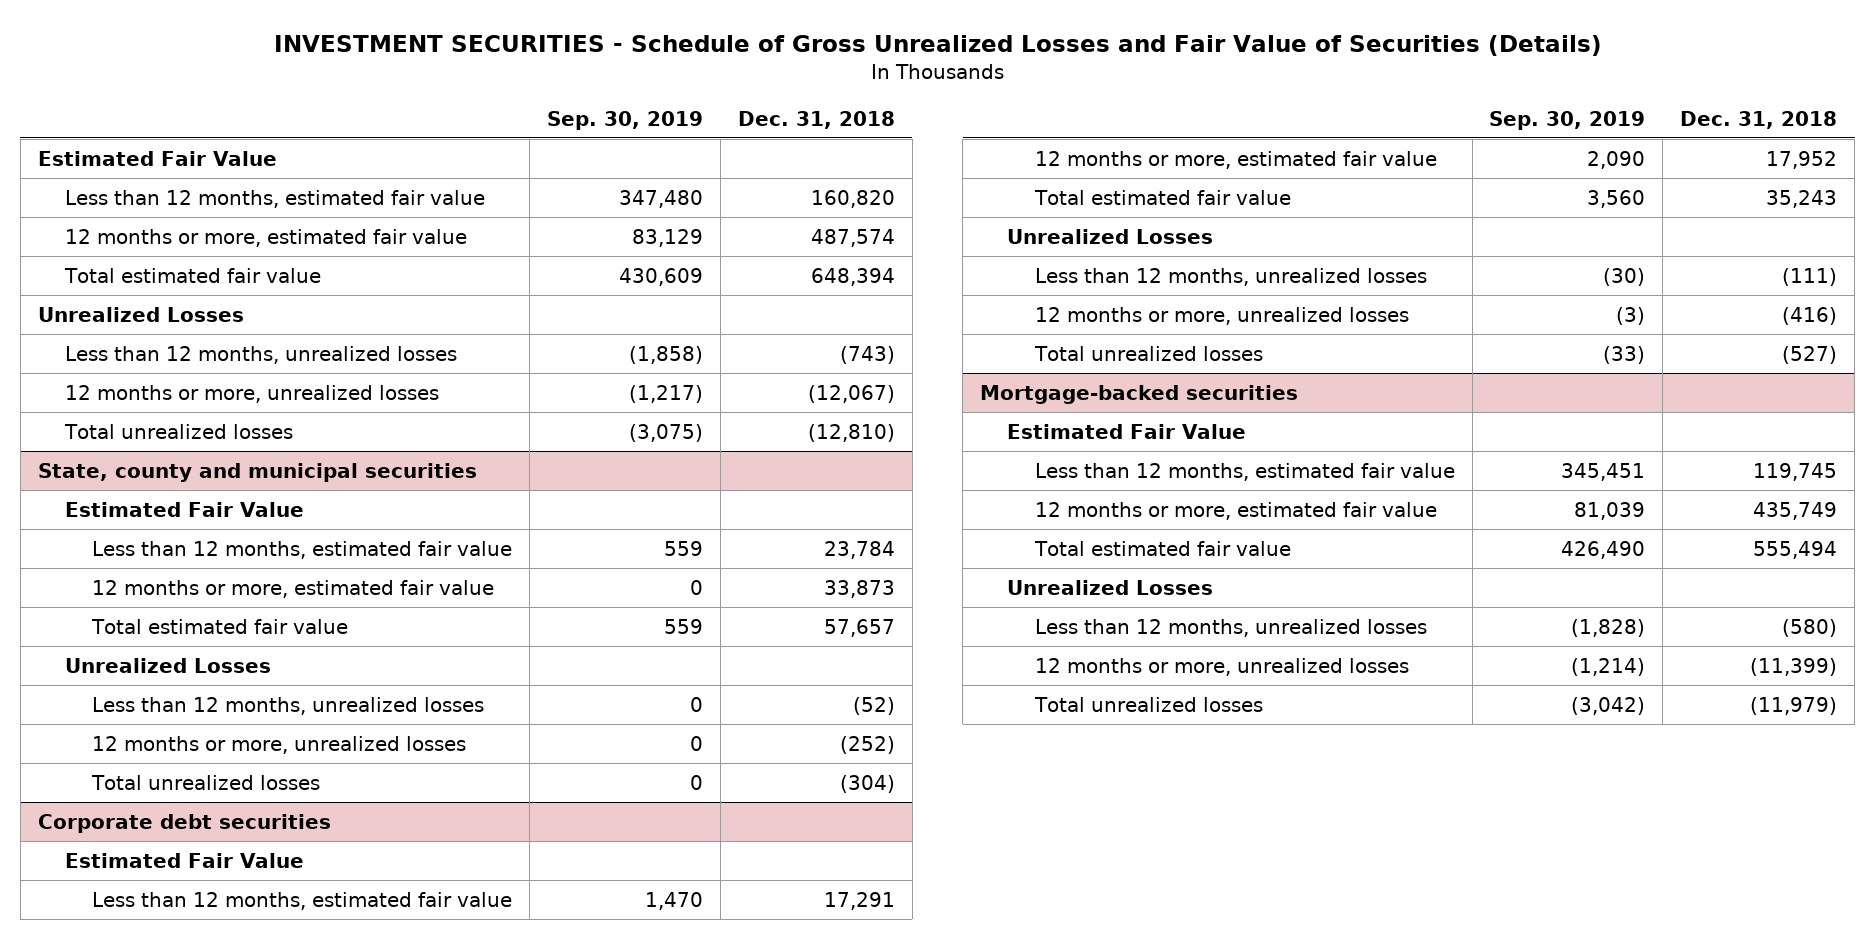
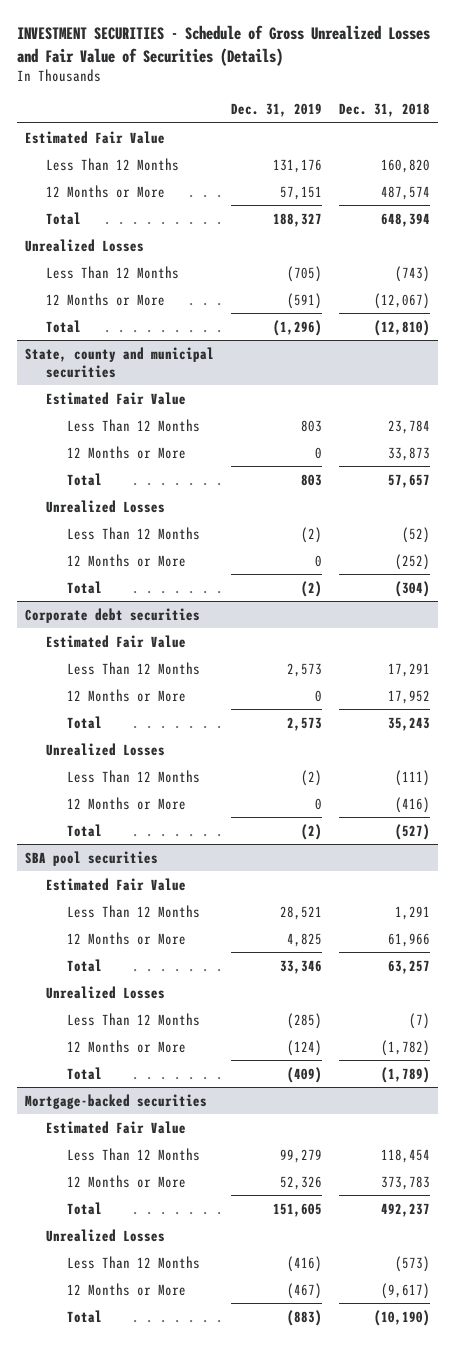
- | Sep. 30, 2019 | Dec. 31, 2018
+ | Dec. 31, 2019 | Dec. 31, 2018
- Less than 12 months, estimated fair value | 347,480 | 160,820
- 12 months or more, estimated fair value | 83,129 | 487,574
- Total estimated fair value | 430,609 | 648,394
+ Less Than 12 Months | 131,176 | 160,820
+ 12 Months or More | 57,151 | 487,574
+ Total | 188,327 | 648,394
- Less than 12 months, unrealized losses | (1,858) | (743)
- 12 months or more, unrealized losses | (1,217) | (12,067)
- Total unrealized losses | (3,075) | (12,810)
+ Less Than 12 Months | (705) | (743)
+ 12 Months or More | (591) | (12,067)
+ Total | (1,296) | (12,810)
@ State, county and municipal securities
- Less than 12 months, estimated fair value | 559 | 23,784
- 12 months or more, estimated fair value | 0 | 33,873
- Total estimated fair value | 559 | 57,657
+ Less Than 12 Months | 803 | 23,784
+ 12 Months or More | 0 | 33,873
+ Total | 803 | 57,657
- Less than 12 months, unrealized losses | 0 | (52)
- 12 months or more, unrealized losses | 0 | (252)
- Total unrealized losses | 0 | (304)
+ Less Than 12 Months | (2) | (52)
+ 12 Months or More | 0 | (252)
+ Total | (2) | (304)
@ Corporate debt securities
- Less than 12 months, estimated fair value | 1,470 | 17,291
- 12 months or more, estimated fair value | 2,090 | 17,952
- Total estimated fair value | 3,560 | 35,243
+ Less Than 12 Months | 2,573 | 17,291
+ 12 Months or More | 0 | 17,952
+ Total | 2,573 | 35,243
- Less than 12 months, unrealized losses | (30) | (111)
- 12 months or more, unrealized losses | (3) | (416)
- Total unrealized losses | (33) | (527)
+ Less Than 12 Months | (2) | (111)
+ 12 Months or More | 0 | (416)
+ Total | (2) | (527)
+ SBA pool securities
+ Estimated Fair Value
+ Less Than 12 Months | 28,521 | 1,291
+ 12 Months or More | 4,825 | 61,966
+ Total | 33,346 | 63,257
+ Unrealized Losses
+ Less Than 12 Months | (285) | (7)
+ 12 Months or More | (124) | (1,782)
+ Total | (409) | (1,789)
@ Mortgage-backed securities
- Less than 12 months, estimated fair value | 345,451 | 119,745
- 12 months or more, estimated fair value | 81,039 | 435,749
- Total estimated fair value | 426,490 | 555,494
+ Less Than 12 Months | 99,279 | 118,454
+ 12 Months or More | 52,326 | 373,783
+ Total | 151,605 | 492,237
- Less than 12 months, unrealized losses | (1,828) | (580)
- 12 months or more, unrealized losses | (1,214) | (11,399)
- Total unrealized losses | (3,042) | (11,979)
+ Less Than 12 Months | (416) | (573)
+ 12 Months or More | (467) | (9,617)
+ Total | (883) | (10,190)

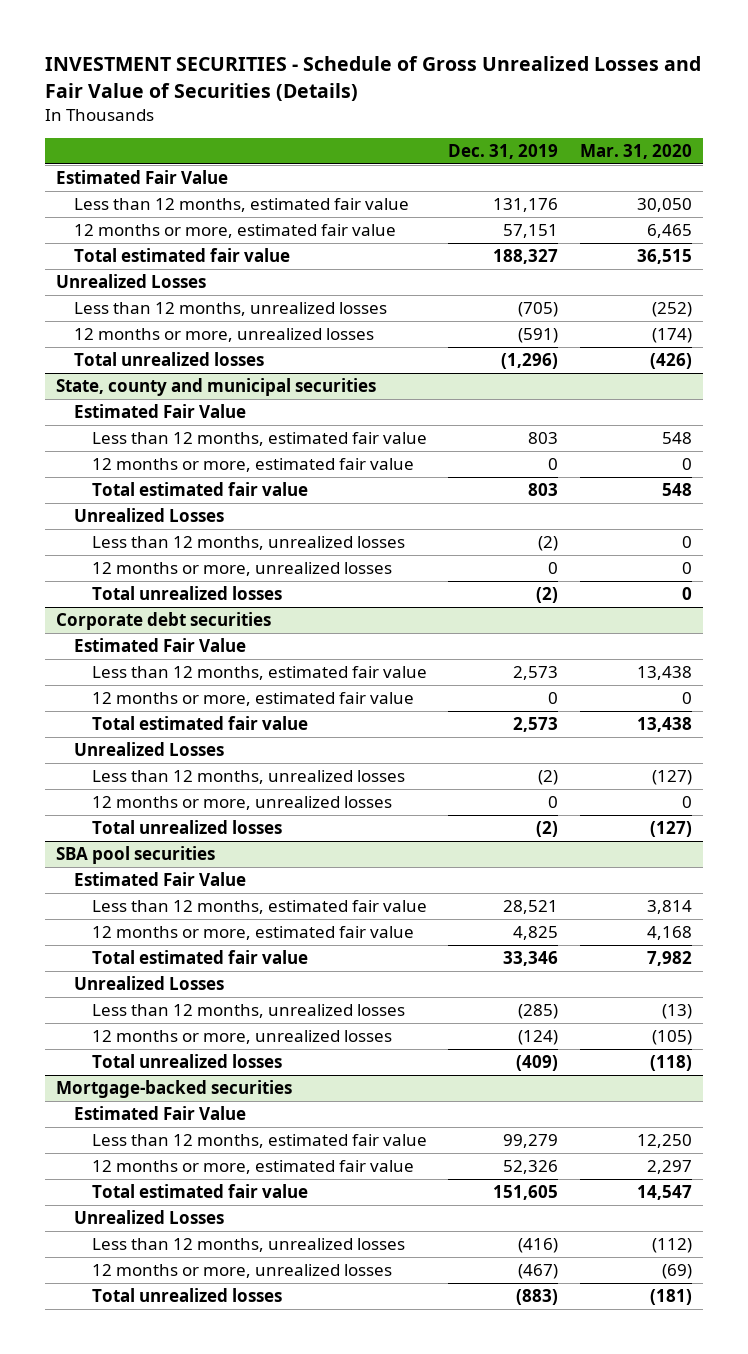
- | Dec. 31, 2019 | Dec. 31, 2018
+ | Dec. 31, 2019 | Mar. 31, 2020
- Less Than 12 Months | 131,176 | 160,820
- 12 Months or More | 57,151 | 487,574
- Total | 188,327 | 648,394
+ Less than 12 months, estimated fair value | 131,176 | 30,050
+ 12 months or more, estimated fair value | 57,151 | 6,465
+ Total estimated fair value | 188,327 | 36,515
- Less Than 12 Months | (705) | (743)
- 12 Months or More | (591) | (12,067)
- Total | (1,296) | (12,810)
+ Less than 12 months, unrealized losses | (705) | (252)
+ 12 months or more, unrealized losses | (591) | (174)
+ Total unrealized losses | (1,296) | (426)
@ State, county and municipal securities
- Less Than 12 Months | 803 | 23,784
- 12 Months or More | 0 | 33,873
- Total | 803 | 57,657
+ Less than 12 months, estimated fair value | 803 | 548
+ 12 months or more, estimated fair value | 0 | 0
+ Total estimated fair value | 803 | 548
- Less Than 12 Months | (2) | (52)
- 12 Months or More | 0 | (252)
- Total | (2) | (304)
+ Less than 12 months, unrealized losses | (2) | 0
+ 12 months or more, unrealized losses | 0 | 0
+ Total unrealized losses | (2) | 0
@ Corporate debt securities
- Less Than 12 Months | 2,573 | 17,291
- 12 Months or More | 0 | 17,952
- Total | 2,573 | 35,243
+ Less than 12 months, estimated fair value | 2,573 | 13,438
+ 12 months or more, estimated fair value | 0 | 0
+ Total estimated fair value | 2,573 | 13,438
- Less Than 12 Months | (2) | (111)
- 12 Months or More | 0 | (416)
- Total | (2) | (527)
+ Less than 12 months, unrealized losses | (2) | (127)
+ 12 months or more, unrealized losses | 0 | 0
+ Total unrealized losses | (2) | (127)
@ SBA pool securities
- Less Than 12 Months | 28,521 | 1,291
- 12 Months or More | 4,825 | 61,966
- Total | 33,346 | 63,257
+ Less than 12 months, estimated fair value | 28,521 | 3,814
+ 12 months or more, estimated fair value | 4,825 | 4,168
+ Total estimated fair value | 33,346 | 7,982
- Less Than 12 Months | (285) | (7)
- 12 Months or More | (124) | (1,782)
- Total | (409) | (1,789)
+ Less than 12 months, unrealized losses | (285) | (13)
+ 12 months or more, unrealized losses | (124) | (105)
+ Total unrealized losses | (409) | (118)
@ Mortgage-backed securities
- Less Than 12 Months | 99,279 | 118,454
- 12 Months or More | 52,326 | 373,783
- Total | 151,605 | 492,237
+ Less than 12 months, estimated fair value | 99,279 | 12,250
+ 12 months or more, estimated fair value | 52,326 | 2,297
+ Total estimated fair value | 151,605 | 14,547
- Less Than 12 Months | (416) | (573)
- 12 Months or More | (467) | (9,617)
- Total | (883) | (10,190)
+ Less than 12 months, unrealized losses | (416) | (112)
+ 12 months or more, unrealized losses | (467) | (69)
+ Total unrealized losses | (883) | (181)

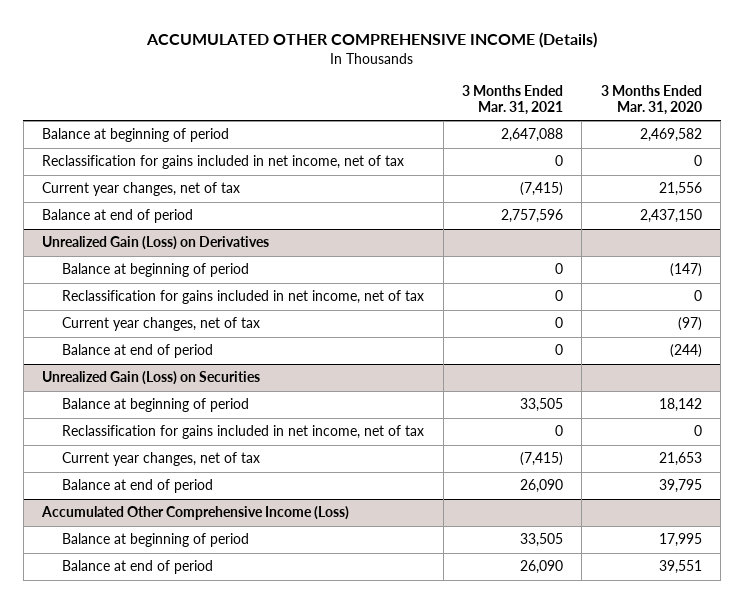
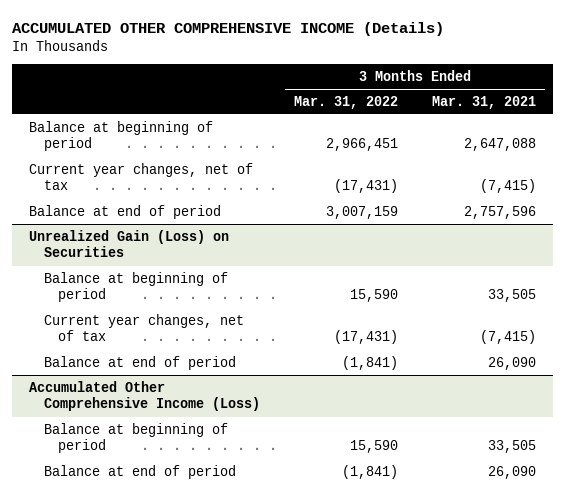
- | 3 Months Ended Mar. 31, 2021 | 3 Months Ended Mar. 31, 2020
+ | 3 Months Ended Mar. 31, 2022 | 3 Months Ended Mar. 31, 2021
- Reclassification for gains included in net income, net of tax | 0 | 0
- Unrealized Gain (Loss) on Derivatives
- Balance at beginning of period | 0 | (147)
- Reclassification for gains included in net income, net of tax | 0 | 0
- Current year changes, net of tax | 0 | (97)
- Balance at end of period | 0 | (244)
@ Unrealized Gain (Loss) on Securities
- Reclassification for gains included in net income, net of tax | 0 | 0

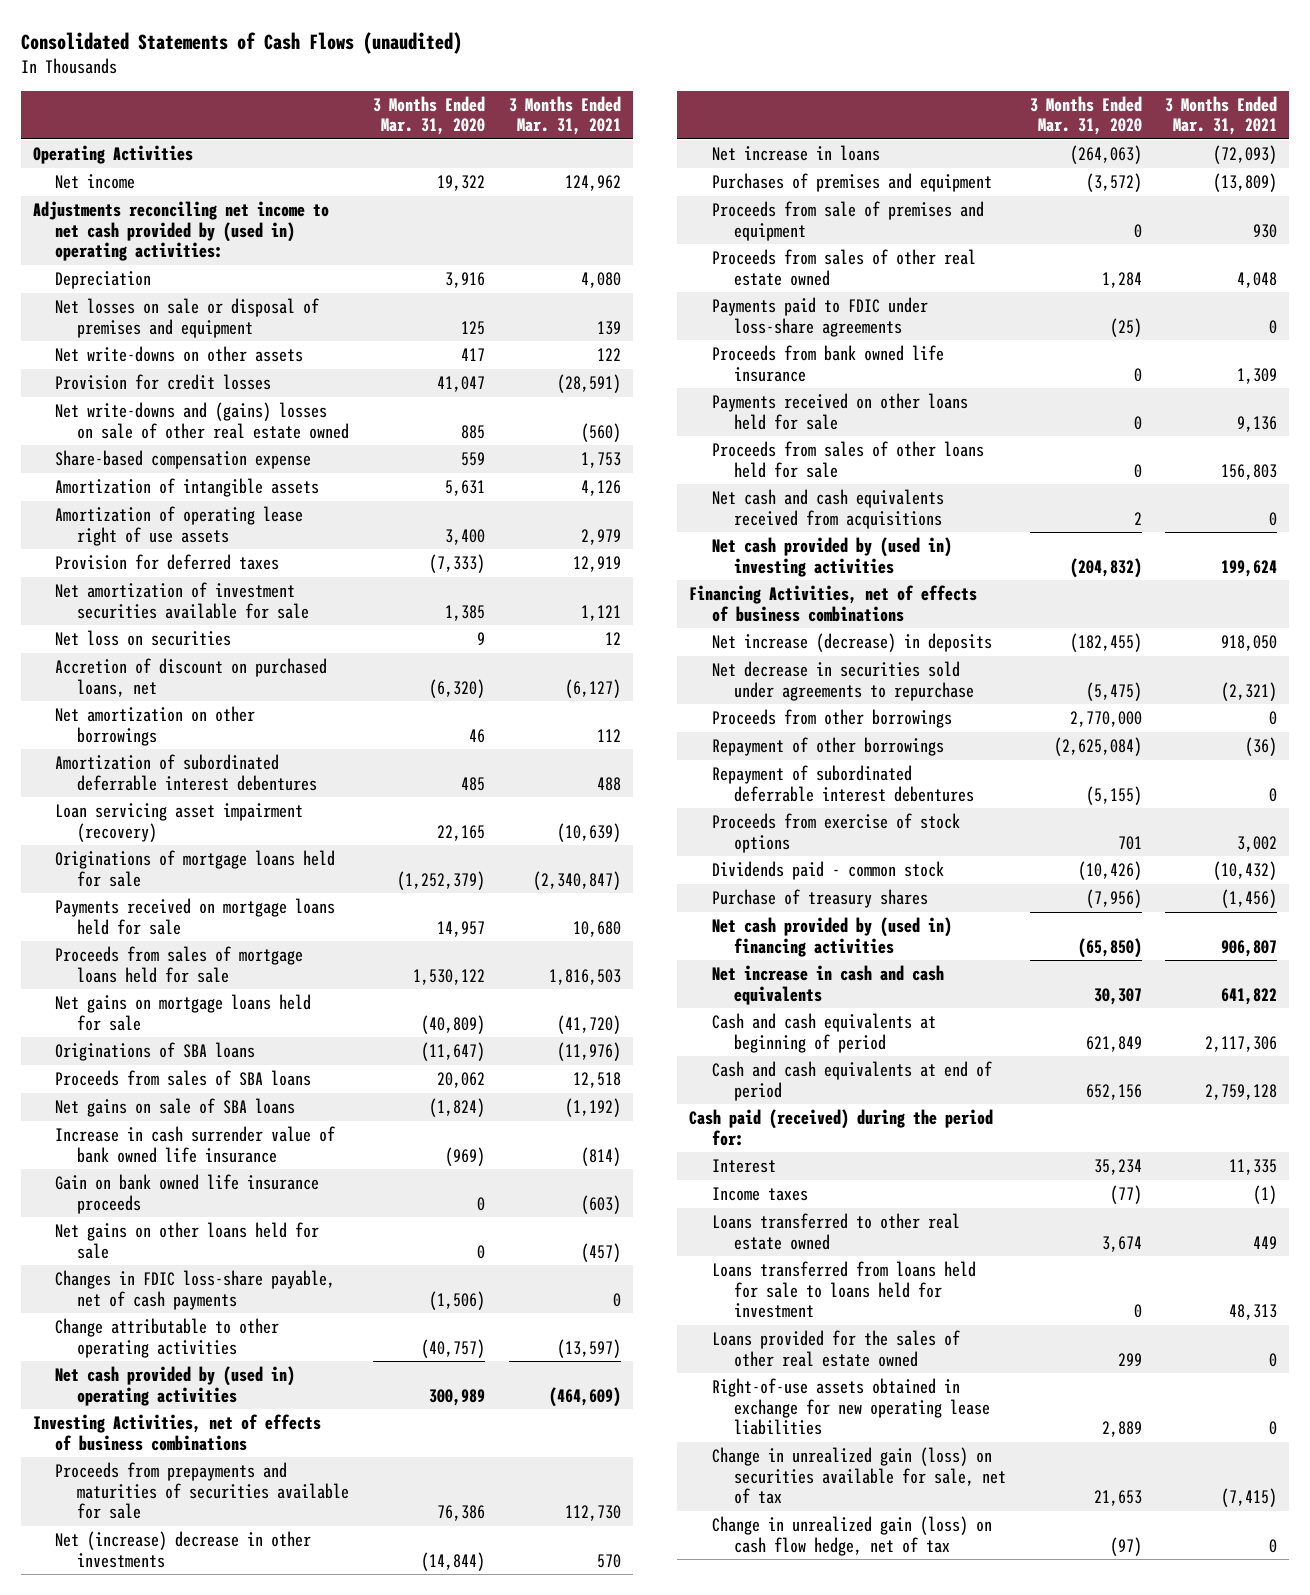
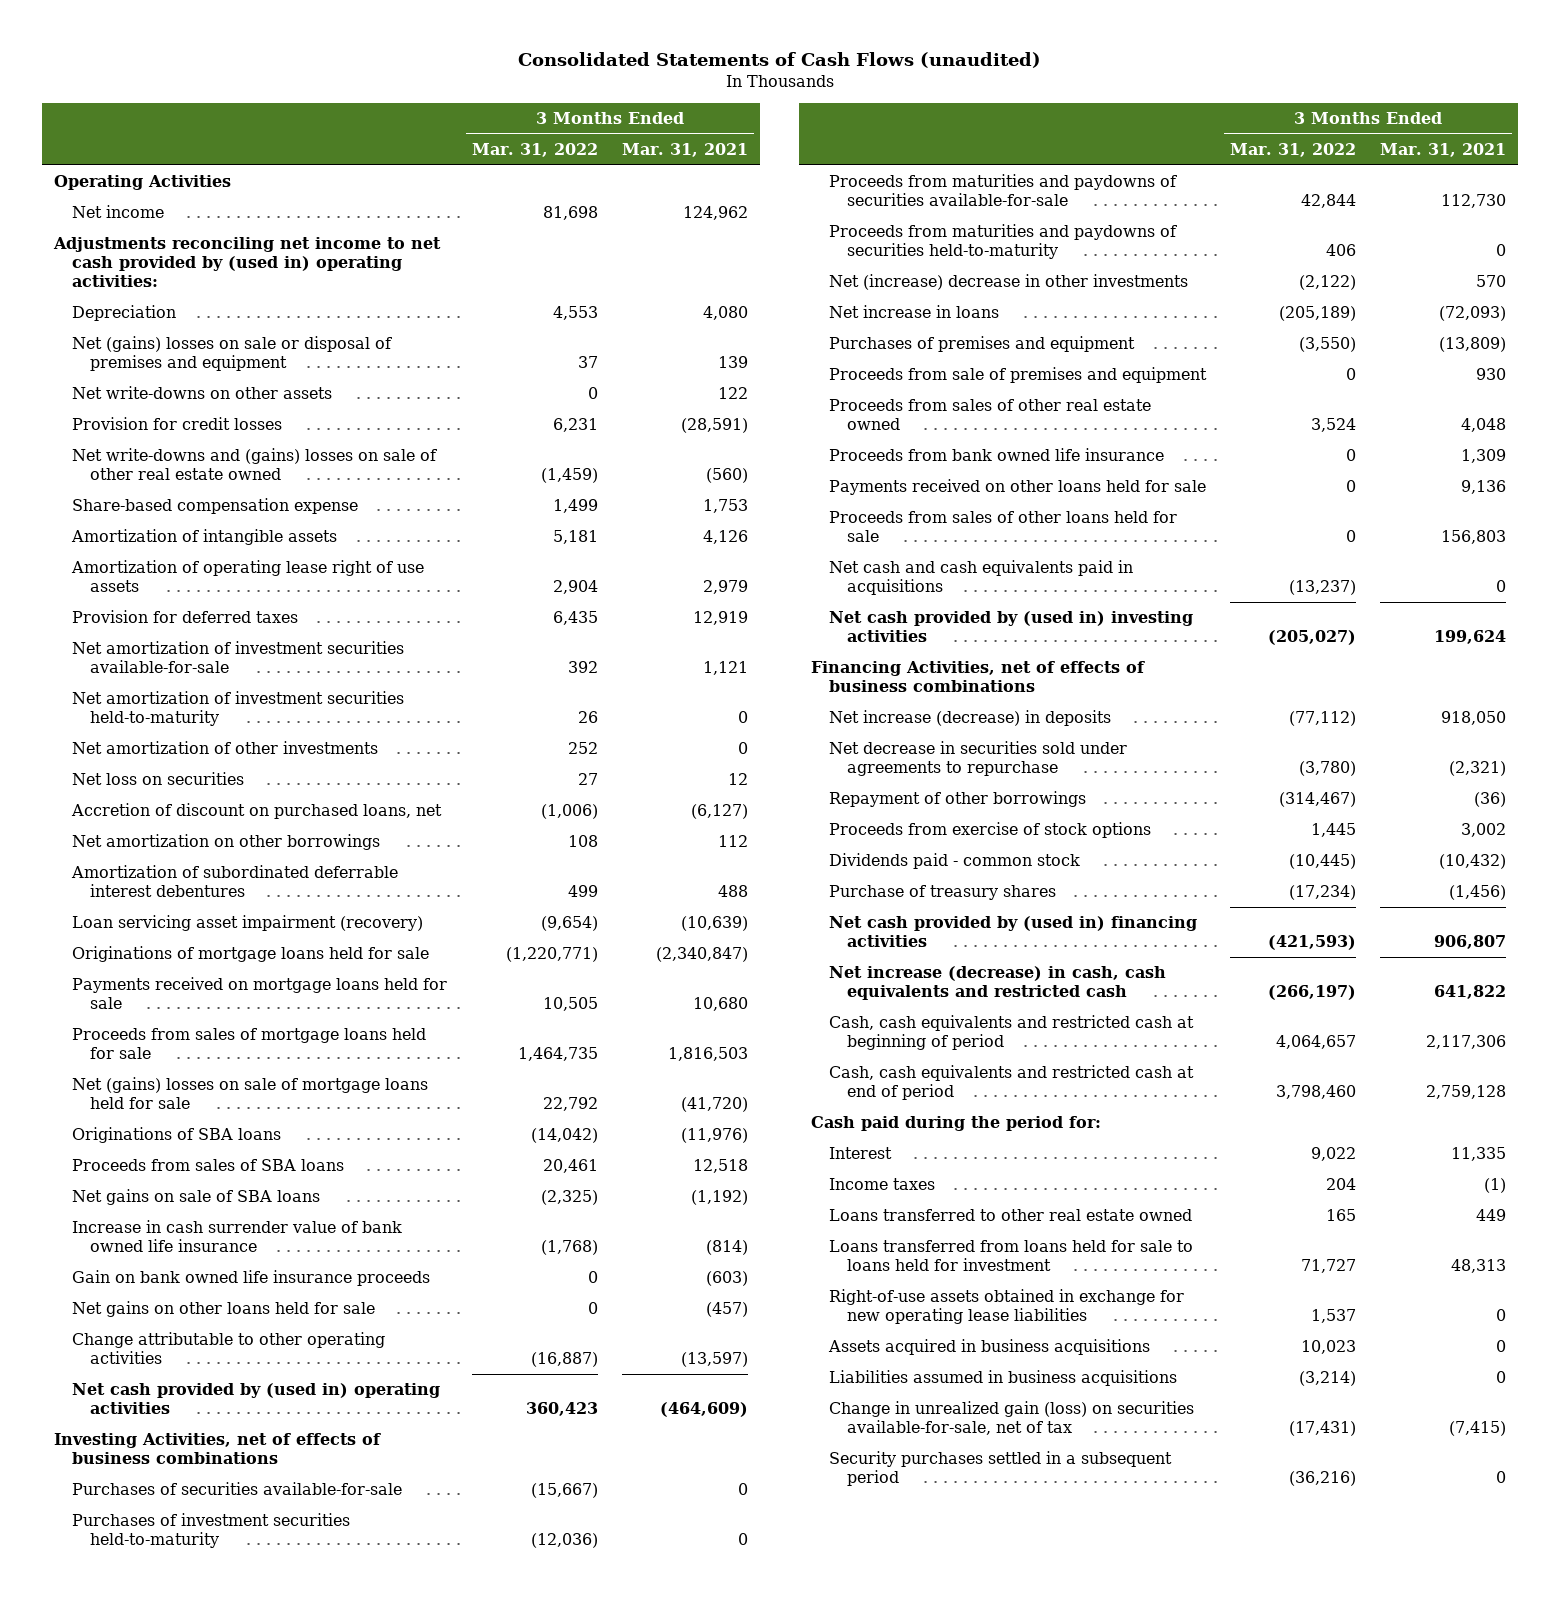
- | 3 Months Ended Mar. 31, 2020 | 3 Months Ended Mar. 31, 2021
+ | 3 Months Ended Mar. 31, 2022 | 3 Months Ended Mar. 31, 2021
- Net losses on sale or disposal of premises and equipment | 125 | 139
+ Net (gains) losses on sale or disposal of premises and equipment | 37 | 139
- Net amortization of investment securities available for sale | 1,385 | 1,121
+ Net amortization of investment securities available-for-sale | 392 | 1,121
+ Net amortization of investment securities held-to-maturity | 26 | 0
+ Net amortization of other investments | 252 | 0
- Net gains on mortgage loans held for sale | (40,809) | (41,720)
+ Net (gains) losses on sale of mortgage loans held for sale | 22,792 | (41,720)
- Changes in FDIC loss-share payable, net of cash payments | (1,506) | 0
- Proceeds from prepayments and maturities of securities available for sale | 76,386 | 112,730
+ Purchases of securities available-for-sale | (15,667) | 0
+ Purchases of investment securities held-to-maturity | (12,036) | 0
+ Proceeds from maturities and paydowns of securities available-for-sale | 42,844 | 112,730
+ Proceeds from maturities and paydowns of securities held-to-maturity | 406 | 0
- Payments paid to FDIC under loss-share agreements | (25) | 0
- Net cash and cash equivalents received from acquisitions | 2 | 0
+ Net cash and cash equivalents paid in acquisitions | (13,237) | 0
- Proceeds from other borrowings | 2,770,000 | 0
- Repayment of subordinated deferrable interest debentures | (5,155) | 0
- Net increase in cash and cash equivalents | 30,307 | 641,822
- Cash and cash equivalents at beginning of period | 621,849 | 2,117,306
- Cash and cash equivalents at end of period | 652,156 | 2,759,128
- Cash paid (received) during the period for:
+ Net increase (decrease) in cash, cash equivalents and restricted cash | (266,197) | 641,822
+ Cash, cash equivalents and restricted cash at beginning of period | 4,064,657 | 2,117,306
+ Cash, cash equivalents and restricted cash at end of period | 3,798,460 | 2,759,128
+ Cash paid during the period for:
- Loans provided for the sales of other real estate owned | 299 | 0
- Change in unrealized gain (loss) on securities available for sale, net of tax | 21,653 | (7,415)
- Change in unrealized gain (loss) on cash flow hedge, net of tax | (97) | 0
+ Assets acquired in business acquisitions | 10,023 | 0
+ Liabilities assumed in business acquisitions | (3,214) | 0
+ Change in unrealized gain (loss) on securities available-for-sale, net of tax | (17,431) | (7,415)
+ Security purchases settled in a subsequent period | (36,216) | 0

